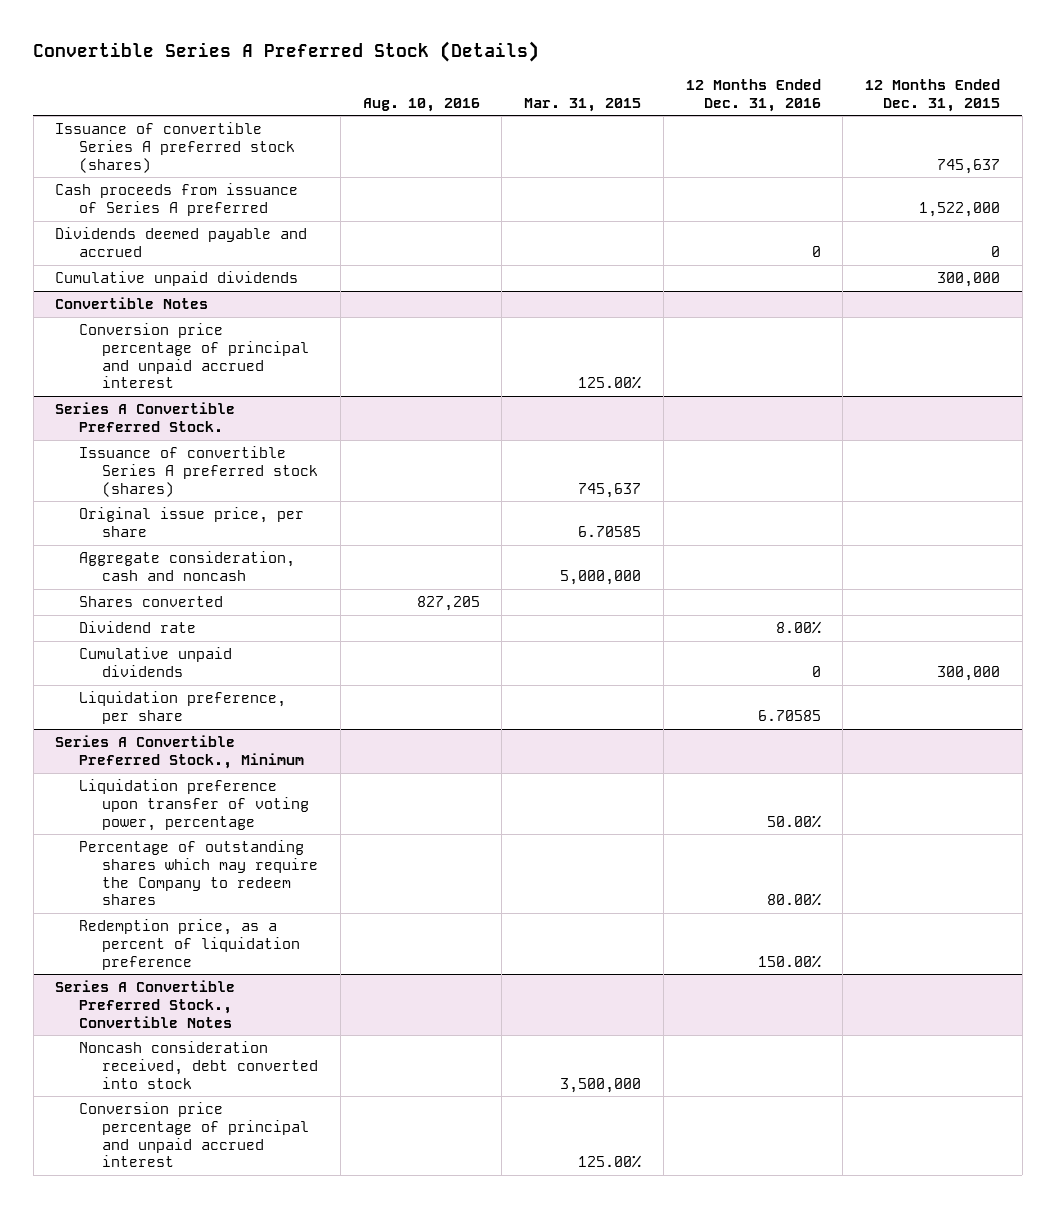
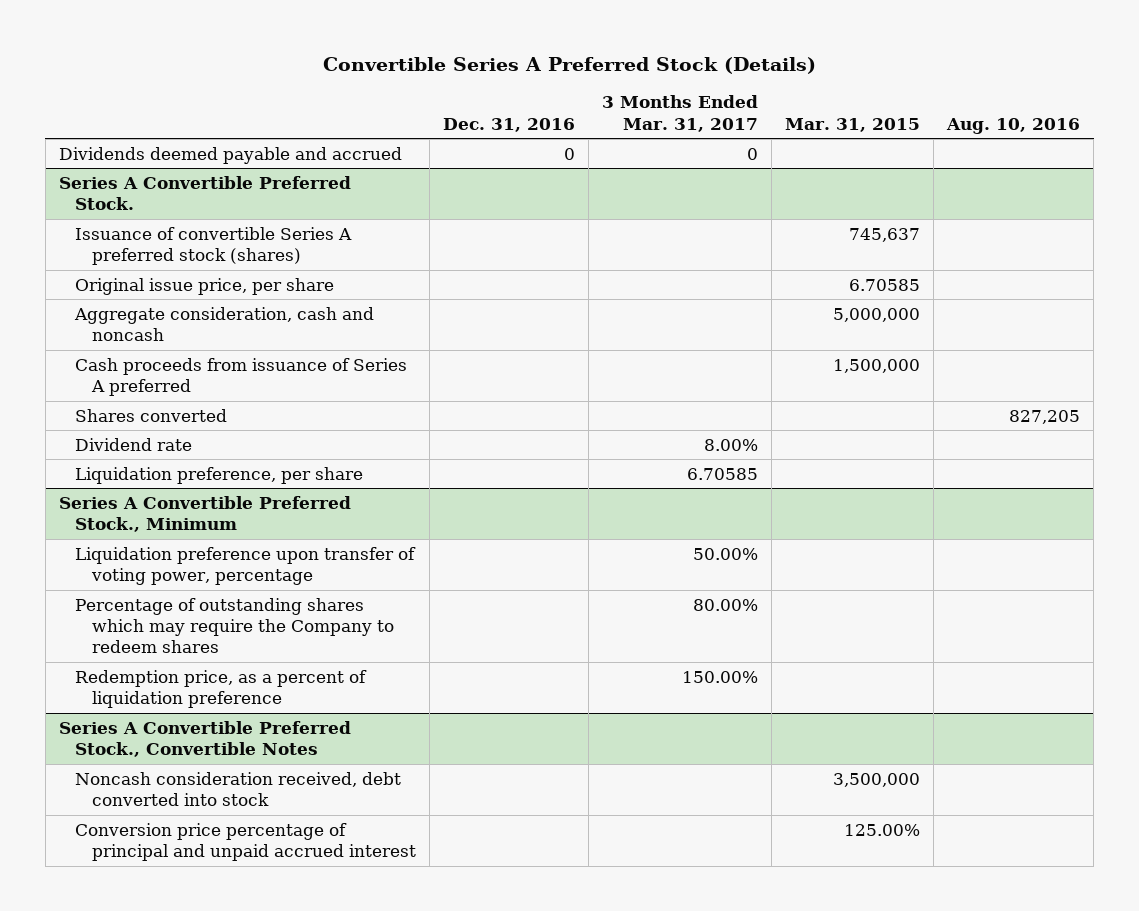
- | Aug. 10, 2016 | Mar. 31, 2015 | 12 Months Ended Dec. 31, 2016 | 12 Months Ended Dec. 31, 2015
+ | Dec. 31, 2016 | 3 Months Ended Mar. 31, 2017 | Mar. 31, 2015 | Aug. 10, 2016
- Issuance of convertible Series A preferred stock (shares) | | | | 745,637
- Cash proceeds from issuance of Series A preferred | | | | 1,522,000
- Cumulative unpaid dividends | | | | 300,000
- Convertible Notes
- Conversion price percentage of principal and unpaid accrued interest | | 125.00% | |
@ Series A Convertible Preferred Stock.
+ Cash proceeds from issuance of Series A preferred | | | 1,500,000 |
- Cumulative unpaid dividends | | | 0 | 300,000

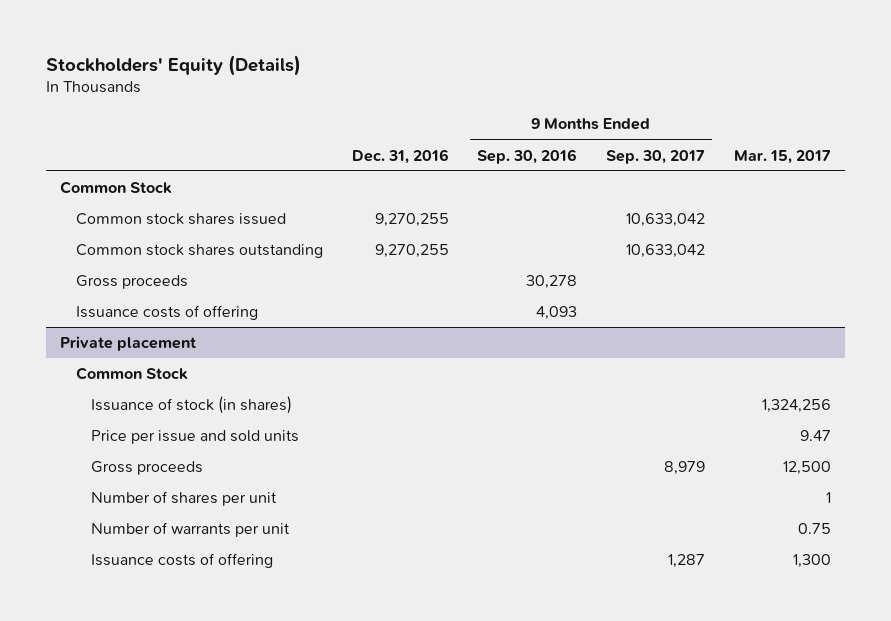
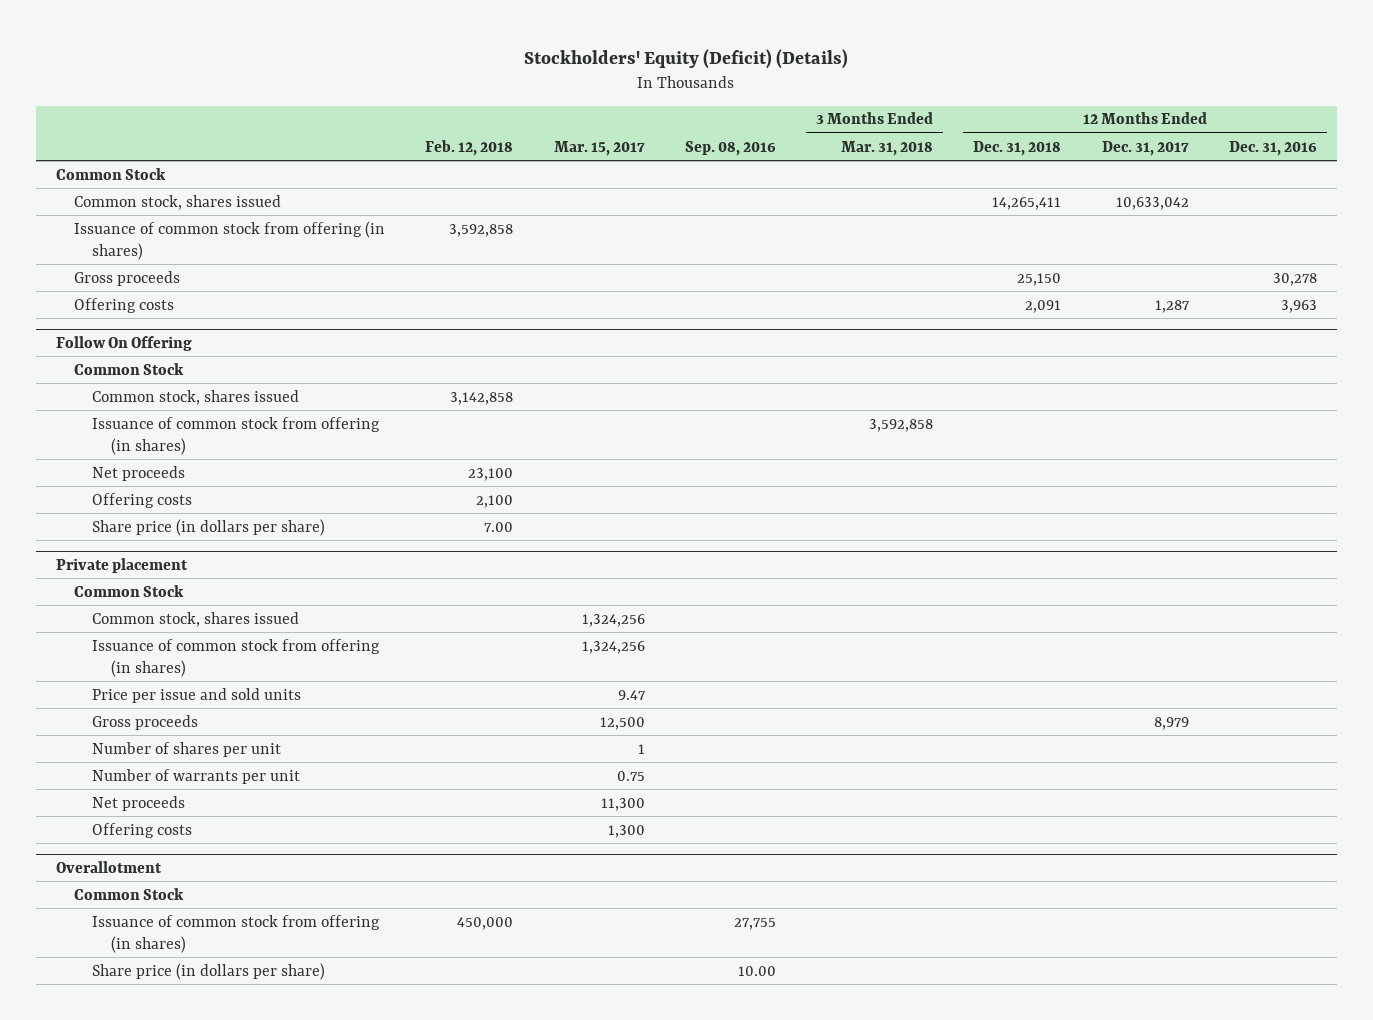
- Stockholders' Equity (Details)
+ Stockholders' Equity (Deficit) (Details)
- | Dec. 31, 2016 | 9 Months Ended Sep. 30, 2016 | 9 Months Ended Sep. 30, 2017 | Mar. 15, 2017
+ | Feb. 12, 2018 | Mar. 15, 2017 | Sep. 08, 2016 | 3 Months Ended Mar. 31, 2018 | 12 Months Ended Dec. 31, 2018 | 12 Months Ended Dec. 31, 2017 | 12 Months Ended Dec. 31, 2016
- Common stock shares issued | 9,270,255 | | 10,633,042 |
- Common stock shares outstanding | 9,270,255 | | 10,633,042 |
+ Common stock, shares issued | | | | | 14,265,411 | 10,633,042 |
+ Issuance of common stock from offering (in shares) | 3,592,858 | | | | | |
- Issuance costs of offering | | 4,093 | |
+ Offering costs | | | | | 2,091 | 1,287 | 3,963
+ Follow On Offering
+ Common Stock
+ Common stock, shares issued | 3,142,858 | | | | | |
+ Issuance of common stock from offering (in shares) | | | | 3,592,858 | | |
+ Net proceeds | 23,100 | | | | | |
+ Offering costs | 2,100 | | | | | |
+ Share price (in dollars per share) | 7.00 | | | | | |
@ Private placement
- Issuance of stock (in shares) | | | | 1,324,256
+ Common stock, shares issued | | 1,324,256 | | | | |
+ Issuance of common stock from offering (in shares) | | 1,324,256 | | | | |
- Issuance costs of offering | | | 1,287 | 1,300
+ Net proceeds | | 11,300 | | | | |
+ Offering costs | | 1,300 | | | | |
+ Overallotment
+ Common Stock
+ Issuance of common stock from offering (in shares) | 450,000 | | 27,755 | | | |
+ Share price (in dollars per share) | | | 10.00 | | | |

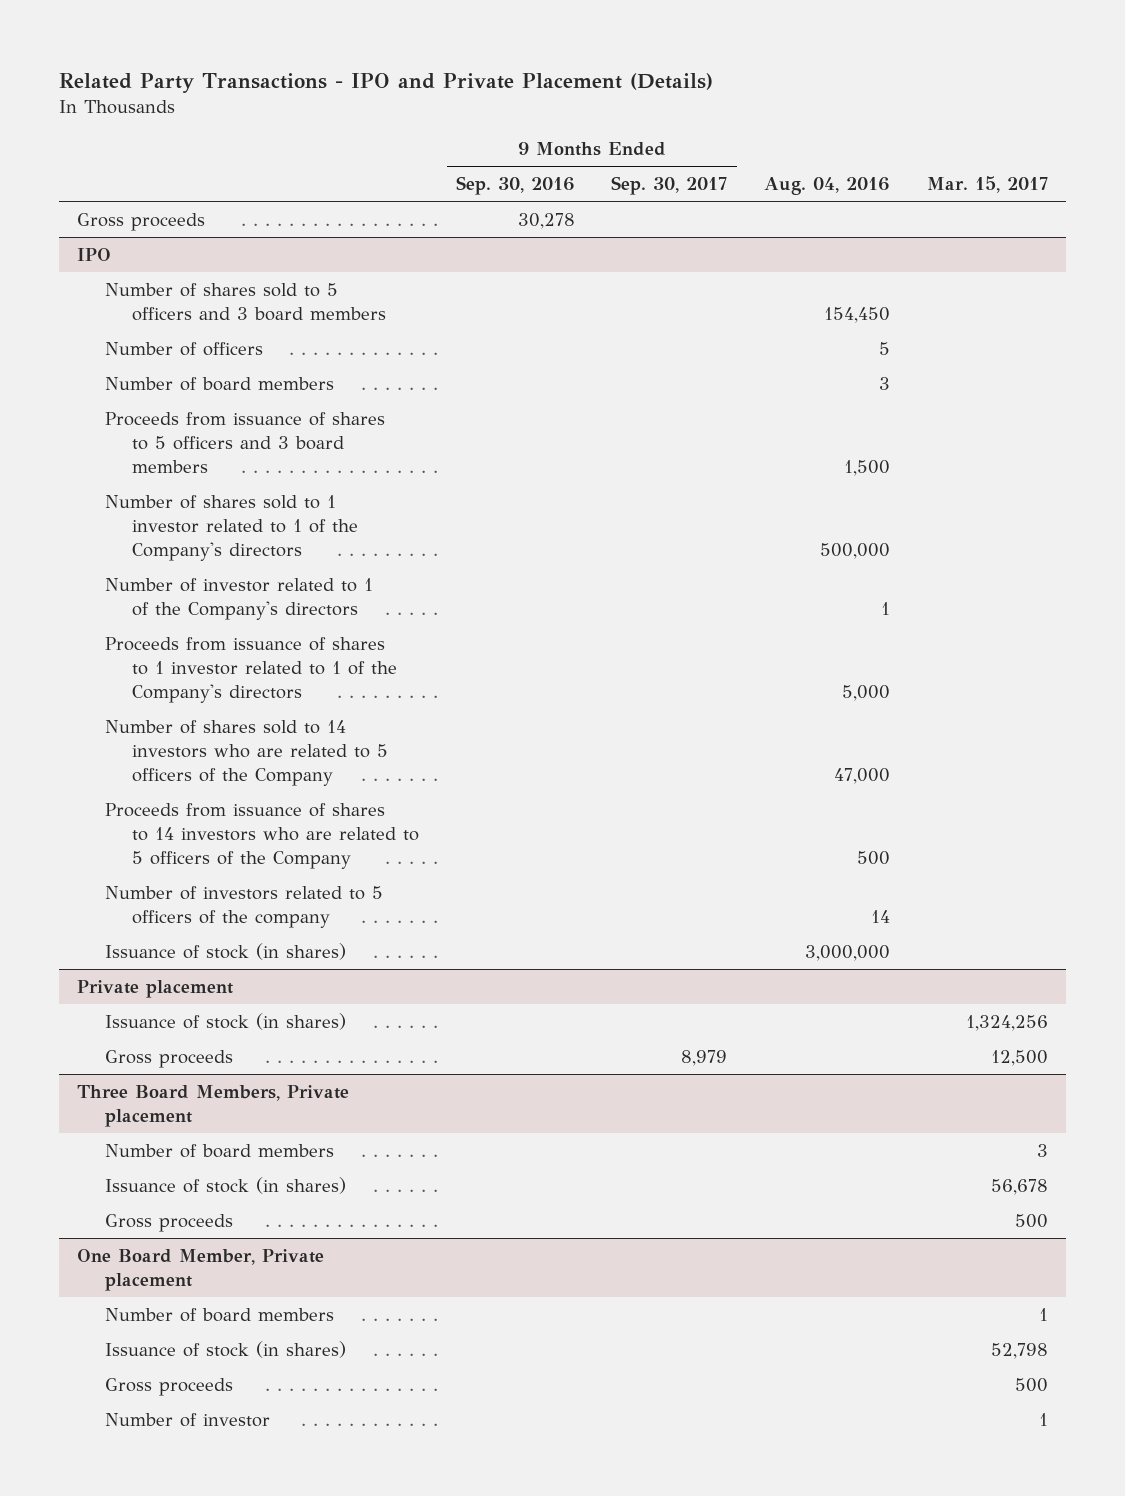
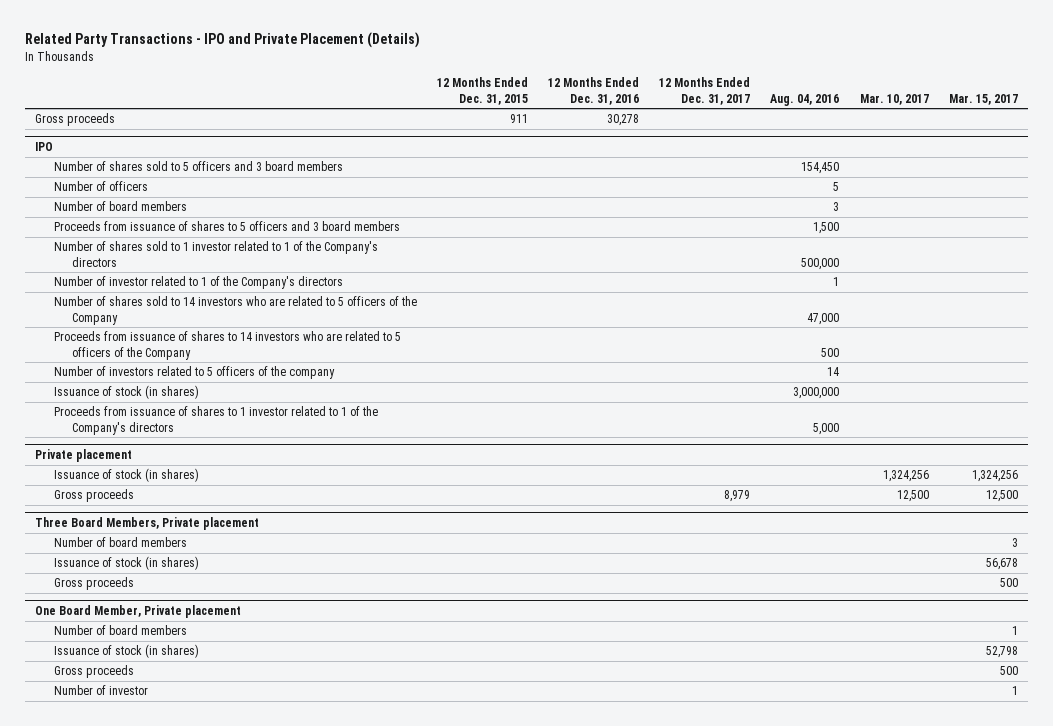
- | 9 Months Ended Sep. 30, 2016 | 9 Months Ended Sep. 30, 2017 | Aug. 04, 2016 | Mar. 15, 2017
+ | 12 Months Ended Dec. 31, 2015 | 12 Months Ended Dec. 31, 2016 | 12 Months Ended Dec. 31, 2017 | Aug. 04, 2016 | Mar. 10, 2017 | Mar. 15, 2017
@ IPO
moved down: Proceeds from issuance of shares to 1 investor related to 1 of the Company's directors | | | | 5,000 | |

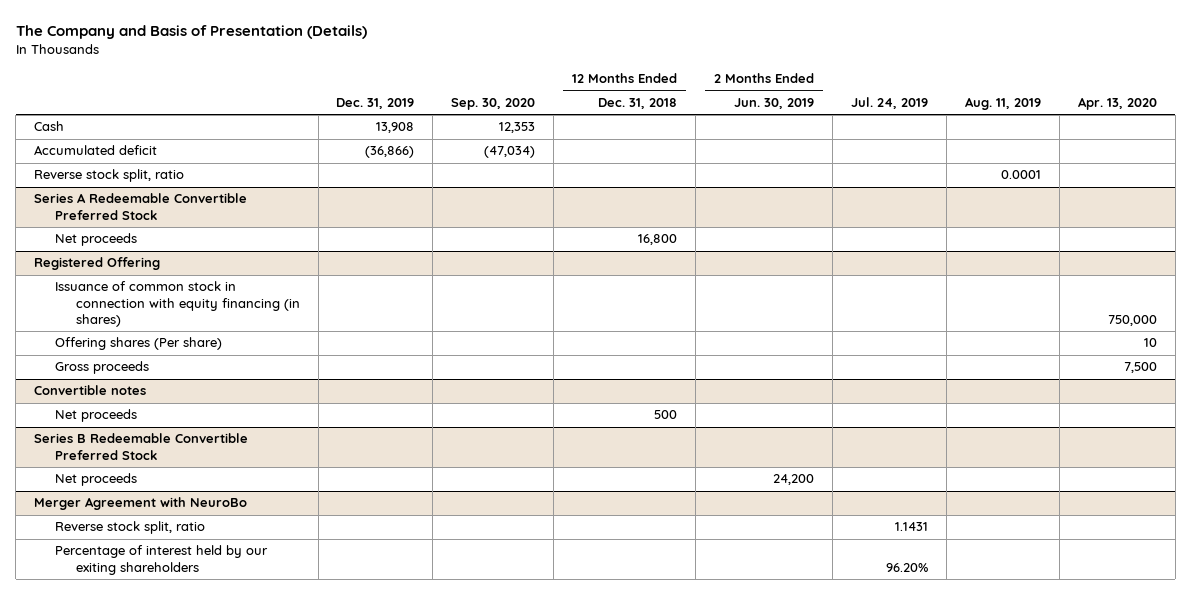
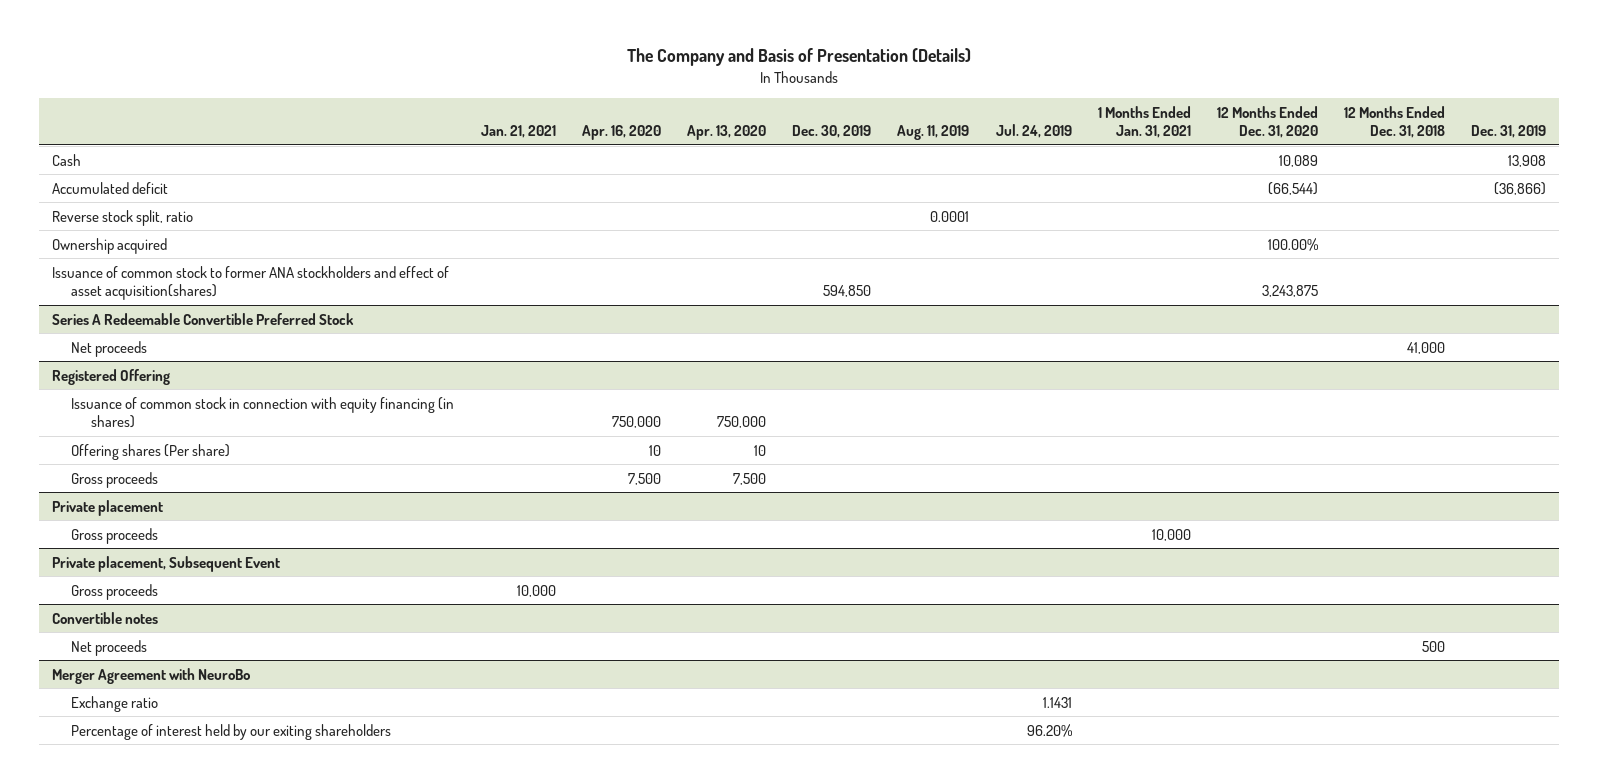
- | Dec. 31, 2019 | Sep. 30, 2020 | 12 Months Ended Dec. 31, 2018 | 2 Months Ended Jun. 30, 2019 | Jul. 24, 2019 | Aug. 11, 2019 | Apr. 13, 2020
+ | Jan. 21, 2021 | Apr. 16, 2020 | Apr. 13, 2020 | Dec. 30, 2019 | Aug. 11, 2019 | Jul. 24, 2019 | 1 Months Ended Jan. 31, 2021 | 12 Months Ended Dec. 31, 2020 | 12 Months Ended Dec. 31, 2018 | Dec. 31, 2019
+ Ownership acquired | | | | | | | | 100.00% | |
+ Issuance of common stock to former ANA stockholders and effect of asset acquisition(shares) | | | | 594,850 | | | | 3,243,875 | |
@ Series A Redeemable Convertible Preferred Stock
- Net proceeds | | | 16,800 | | | |
+ Net proceeds | | | | | | | | | 41,000 |
+ Private placement
+ Gross proceeds | | | | | | | 10,000 | | |
+ Private placement, Subsequent Event
+ Gross proceeds | 10,000 | | | | | | | | |
- Series B Redeemable Convertible Preferred Stock
- Net proceeds | | | | 24,200 | | |
@ Merger Agreement with NeuroBo
- Reverse stock split, ratio | | | | | 1.1431 | |
+ Exchange ratio | | | | | | 1.1431 | | | |

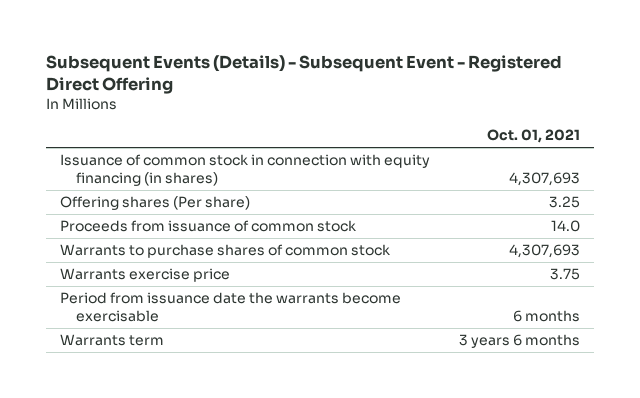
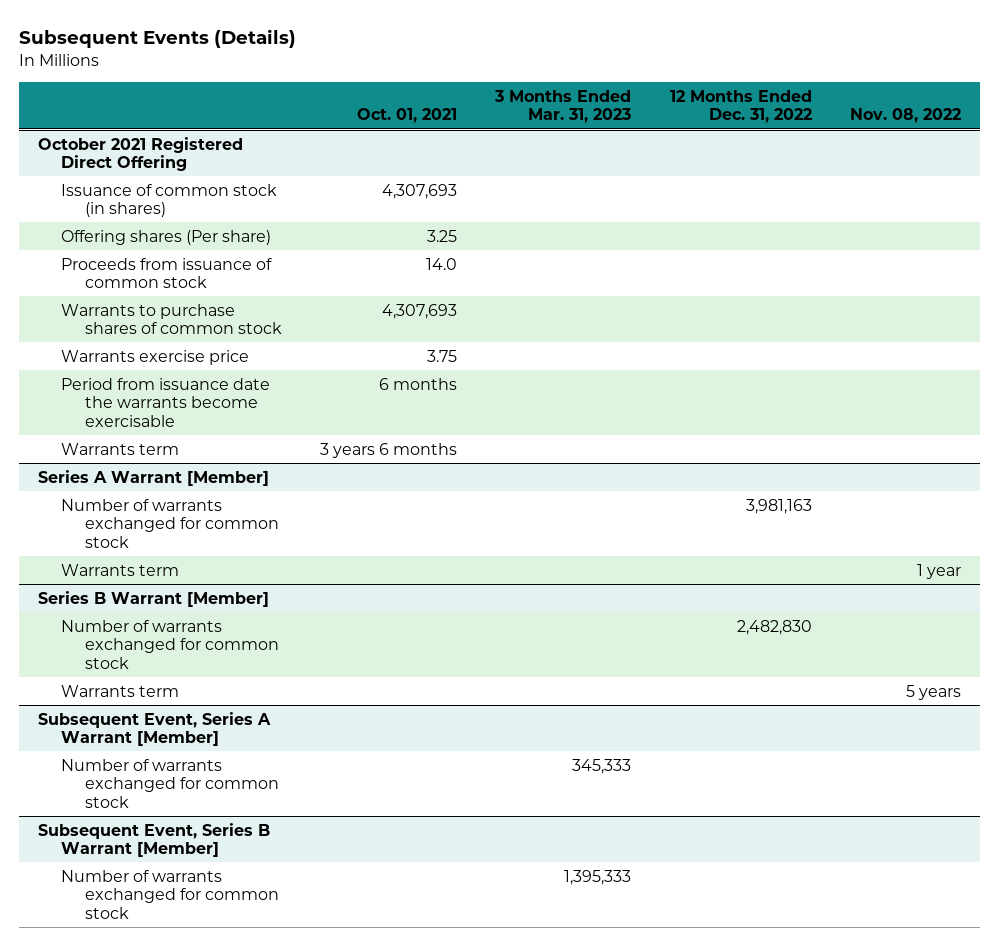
- Subsequent Events (Details) - Subsequent Event - Registered Direct Offering
+ Subsequent Events (Details)
- | Oct. 01, 2021
+ | Oct. 01, 2021 | 3 Months Ended Mar. 31, 2023 | 12 Months Ended Dec. 31, 2022 | Nov. 08, 2022
- Issuance of common stock in connection with equity financing (in shares) | 4,307,693
+ October 2021 Registered Direct Offering
+ Issuance of common stock (in shares) | 4,307,693 | | |
+ Series A Warrant [Member]
+ Number of warrants exchanged for common stock | | | 3,981,163 |
+ Warrants term | | | | 1 year
+ Series B Warrant [Member]
+ Number of warrants exchanged for common stock | | | 2,482,830 |
+ Warrants term | | | | 5 years
+ Subsequent Event, Series A Warrant [Member]
+ Number of warrants exchanged for common stock | | 345,333 | |
+ Subsequent Event, Series B Warrant [Member]
+ Number of warrants exchanged for common stock | | 1,395,333 | |

